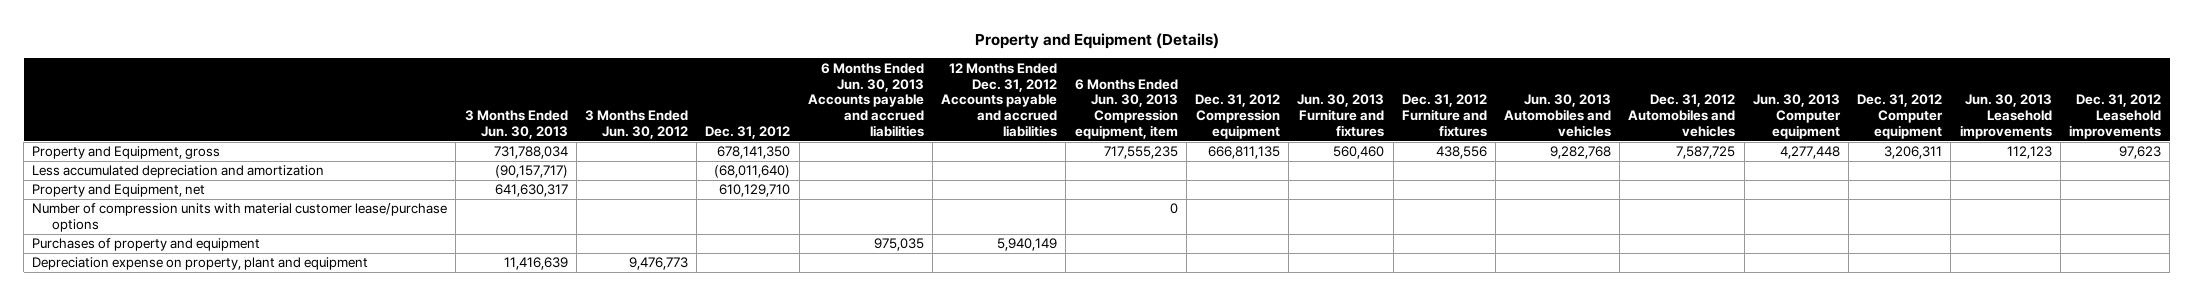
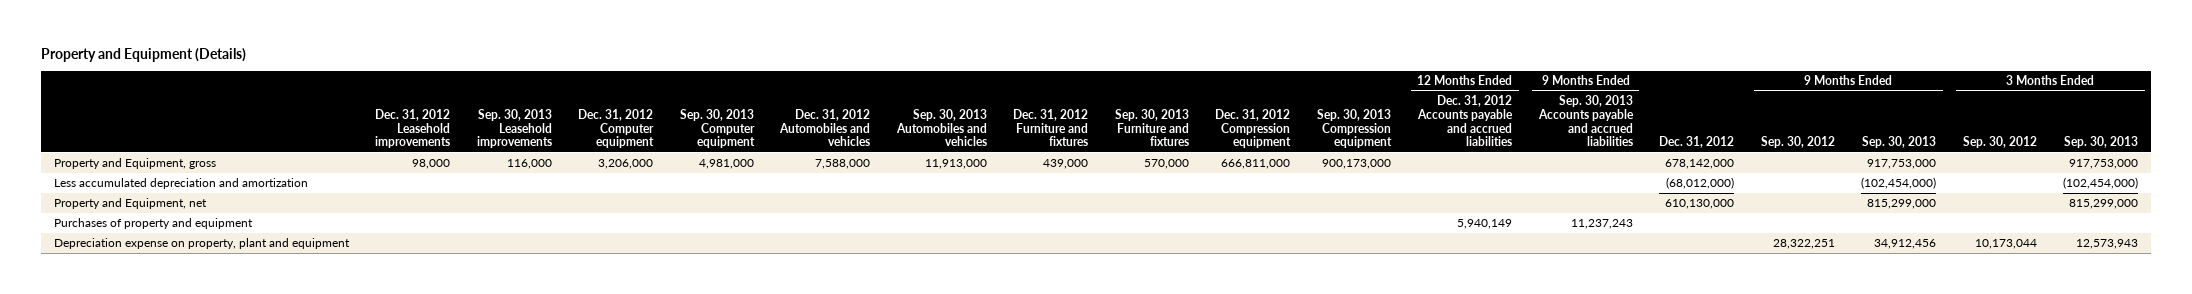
- | 3 Months Ended Jun. 30, 2013 | 3 Months Ended Jun. 30, 2012 | Dec. 31, 2012 | 6 Months Ended Jun. 30, 2013 Accounts payable and accrued liabilities | 12 Months Ended Dec. 31, 2012 Accounts payable and accrued liabilities | 6 Months Ended Jun. 30, 2013 Compression equipment, item | Dec. 31, 2012 Compression equipment | Jun. 30, 2013 Furniture and fixtures | Dec. 31, 2012 Furniture and fixtures | Jun. 30, 2013 Automobiles and vehicles | Dec. 31, 2012 Automobiles and vehicles | Jun. 30, 2013 Computer equipment | Dec. 31, 2012 Computer equipment | Jun. 30, 2013 Leasehold improvements | Dec. 31, 2012 Leasehold improvements
+ | Dec. 31, 2012 Leasehold improvements | Sep. 30, 2013 Leasehold improvements | Dec. 31, 2012 Computer equipment | Sep. 30, 2013 Computer equipment | Dec. 31, 2012 Automobiles and vehicles | Sep. 30, 2013 Automobiles and vehicles | Dec. 31, 2012 Furniture and fixtures | Sep. 30, 2013 Furniture and fixtures | Dec. 31, 2012 Compression equipment | Sep. 30, 2013 Compression equipment | 12 Months Ended Dec. 31, 2012 Accounts payable and accrued liabilities | 9 Months Ended Sep. 30, 2013 Accounts payable and accrued liabilities | Dec. 31, 2012 | 9 Months Ended Sep. 30, 2012 | 9 Months Ended Sep. 30, 2013 | 3 Months Ended Sep. 30, 2012 | 3 Months Ended Sep. 30, 2013
- Property and Equipment, gross | 731,788,034 | | 678,141,350 | | | 717,555,235 | 666,811,135 | 560,460 | 438,556 | 9,282,768 | 7,587,725 | 4,277,448 | 3,206,311 | 112,123 | 97,623
- Less accumulated depreciation and amortization | (90,157,717) | | (68,011,640) | | | | | | | | | | | |
- Property and Equipment, net | 641,630,317 | | 610,129,710 | | | | | | | | | | | |
- Number of compression units with material customer lease/purchase options | | | | | | 0 | | | | | | | | |
+ Property and Equipment, gross | 98,000 | 116,000 | 3,206,000 | 4,981,000 | 7,588,000 | 11,913,000 | 439,000 | 570,000 | 666,811,000 | 900,173,000 | | | 678,142,000 | | 917,753,000 | | 917,753,000
+ Less accumulated depreciation and amortization | | | | | | | | | | | | | (68,012,000) | | (102,454,000) | | (102,454,000)
+ Property and Equipment, net | | | | | | | | | | | | | 610,130,000 | | 815,299,000 | | 815,299,000

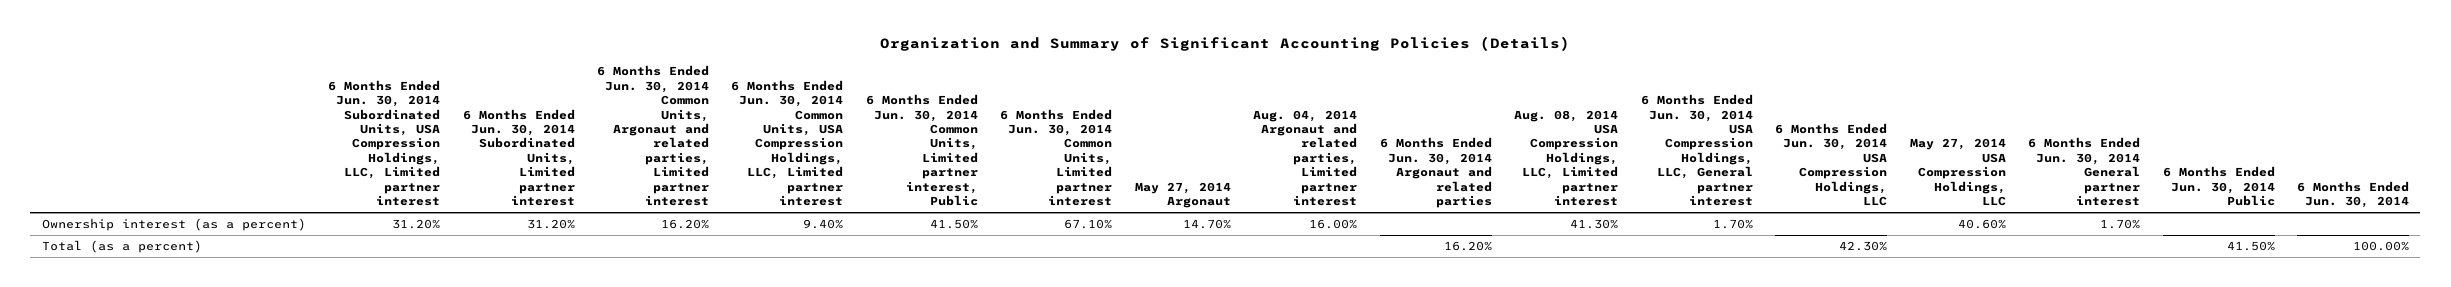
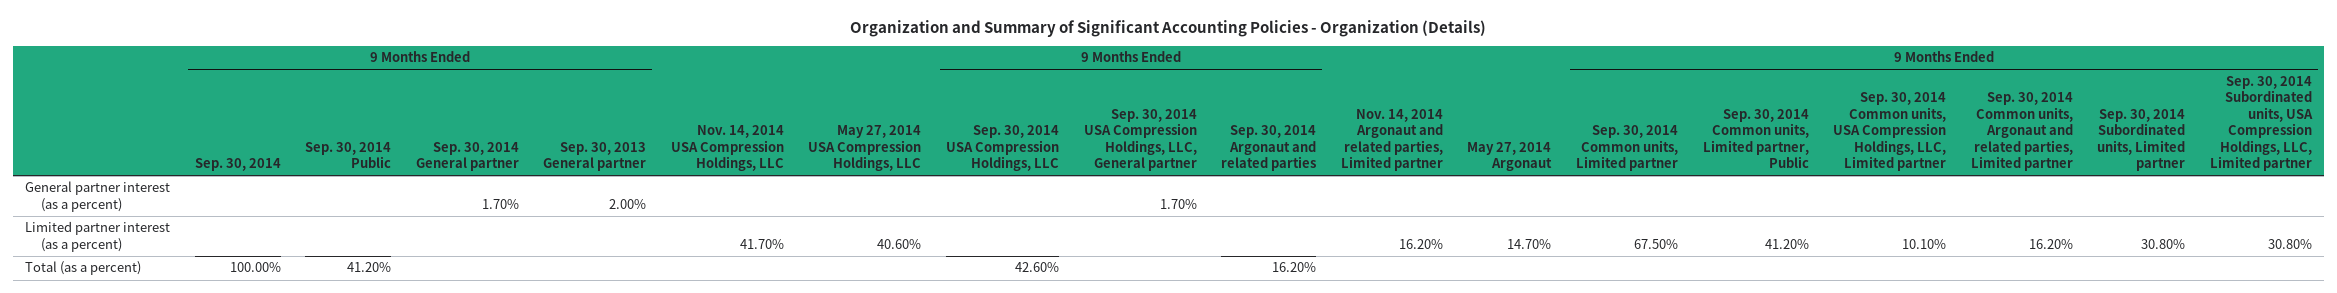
- Organization and Summary of Significant Accounting Policies (Details)
+ Organization and Summary of Significant Accounting Policies - Organization (Details)
- | 6 Months Ended Jun. 30, 2014 Subordinated Units, USA Compression Holdings, LLC, Limited partner interest | 6 Months Ended Jun. 30, 2014 Subordinated Units, Limited partner interest | 6 Months Ended Jun. 30, 2014 Common Units, Argonaut and related parties, Limited partner interest | 6 Months Ended Jun. 30, 2014 Common Units, USA Compression Holdings, LLC, Limited partner interest | 6 Months Ended Jun. 30, 2014 Common Units, Limited partner interest, Public | 6 Months Ended Jun. 30, 2014 Common Units, Limited partner interest | May 27, 2014 Argonaut | Aug. 04, 2014 Argonaut and related parties, Limited partner interest | 6 Months Ended Jun. 30, 2014 Argonaut and related parties | Aug. 08, 2014 USA Compression Holdings, LLC, Limited partner interest | 6 Months Ended Jun. 30, 2014 USA Compression Holdings, LLC, General partner interest | 6 Months Ended Jun. 30, 2014 USA Compression Holdings, LLC | May 27, 2014 USA Compression Holdings, LLC | 6 Months Ended Jun. 30, 2014 General partner interest | 6 Months Ended Jun. 30, 2014 Public | 6 Months Ended Jun. 30, 2014
+ | 9 Months Ended Sep. 30, 2014 | 9 Months Ended Sep. 30, 2014 Public | 9 Months Ended Sep. 30, 2014 General partner | 9 Months Ended Sep. 30, 2013 General partner | Nov. 14, 2014 USA Compression Holdings, LLC | May 27, 2014 USA Compression Holdings, LLC | 9 Months Ended Sep. 30, 2014 USA Compression Holdings, LLC | 9 Months Ended Sep. 30, 2014 USA Compression Holdings, LLC, General partner | 9 Months Ended Sep. 30, 2014 Argonaut and related parties | Nov. 14, 2014 Argonaut and related parties, Limited partner | May 27, 2014 Argonaut | 9 Months Ended Sep. 30, 2014 Common units, Limited partner | 9 Months Ended Sep. 30, 2014 Common units, Limited partner, Public | 9 Months Ended Sep. 30, 2014 Common units, USA Compression Holdings, LLC, Limited partner | 9 Months Ended Sep. 30, 2014 Common units, Argonaut and related parties, Limited partner | 9 Months Ended Sep. 30, 2014 Subordinated units, Limited partner | 9 Months Ended Sep. 30, 2014 Subordinated units, USA Compression Holdings, LLC, Limited partner
- Ownership interest (as a percent) | 31.20% | 31.20% | 16.20% | 9.40% | 41.50% | 67.10% | 14.70% | 16.00% | | 41.30% | 1.70% | | 40.60% | 1.70% | |
+ General partner interest (as a percent) | | | 1.70% | 2.00% | | | | 1.70% | | | | | | | | |
+ Limited partner interest (as a percent) | | | | | 41.70% | 40.60% | | | | 16.20% | 14.70% | 67.50% | 41.20% | 10.10% | 16.20% | 30.80% | 30.80%

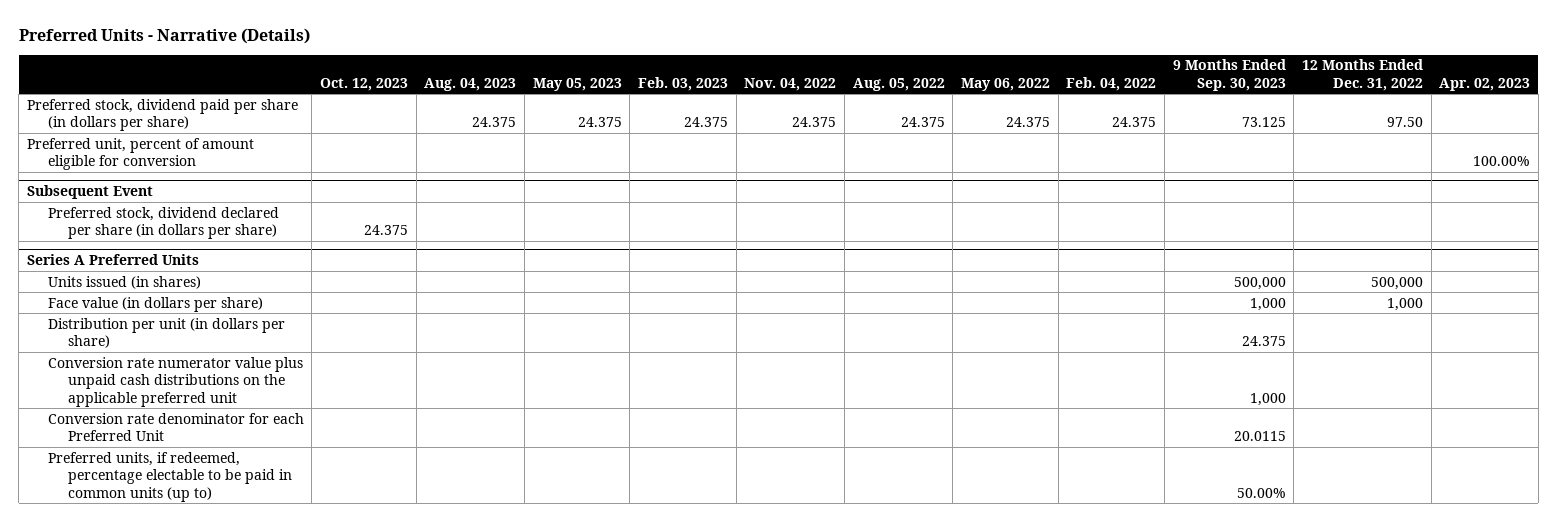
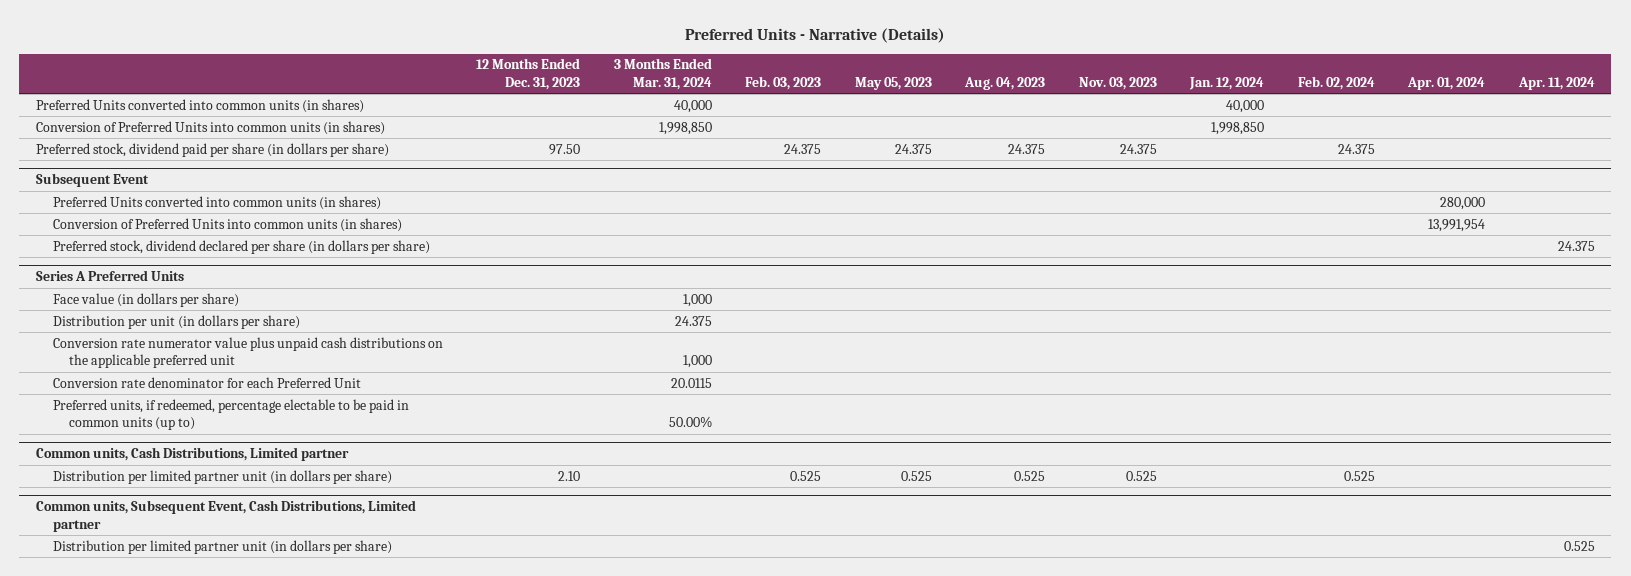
- | Oct. 12, 2023 | Aug. 04, 2023 | May 05, 2023 | Feb. 03, 2023 | Nov. 04, 2022 | Aug. 05, 2022 | May 06, 2022 | Feb. 04, 2022 | 9 Months Ended Sep. 30, 2023 | 12 Months Ended Dec. 31, 2022 | Apr. 02, 2023
+ | 12 Months Ended Dec. 31, 2023 | 3 Months Ended Mar. 31, 2024 | Feb. 03, 2023 | May 05, 2023 | Aug. 04, 2023 | Nov. 03, 2023 | Jan. 12, 2024 | Feb. 02, 2024 | Apr. 01, 2024 | Apr. 11, 2024
+ Preferred Units converted into common units (in shares) | | 40,000 | | | | | 40,000 | | |
+ Conversion of Preferred Units into common units (in shares) | | 1,998,850 | | | | | 1,998,850 | | |
- Preferred unit, percent of amount eligible for conversion | | | | | | | | | | | 100.00%
@ Subsequent Event
+ Preferred Units converted into common units (in shares) | | | | | | | | | 280,000 |
+ Conversion of Preferred Units into common units (in shares) | | | | | | | | | 13,991,954 |
@ Series A Preferred Units
- Units issued (in shares) | | | | | | | | | 500,000 | 500,000 |
+ Common units, Cash Distributions, Limited partner
+ Distribution per limited partner unit (in dollars per share) | 2.10 | | 0.525 | 0.525 | 0.525 | 0.525 | | 0.525 | |
+ Common units, Subsequent Event, Cash Distributions, Limited partner
+ Distribution per limited partner unit (in dollars per share) | | | | | | | | | | 0.525

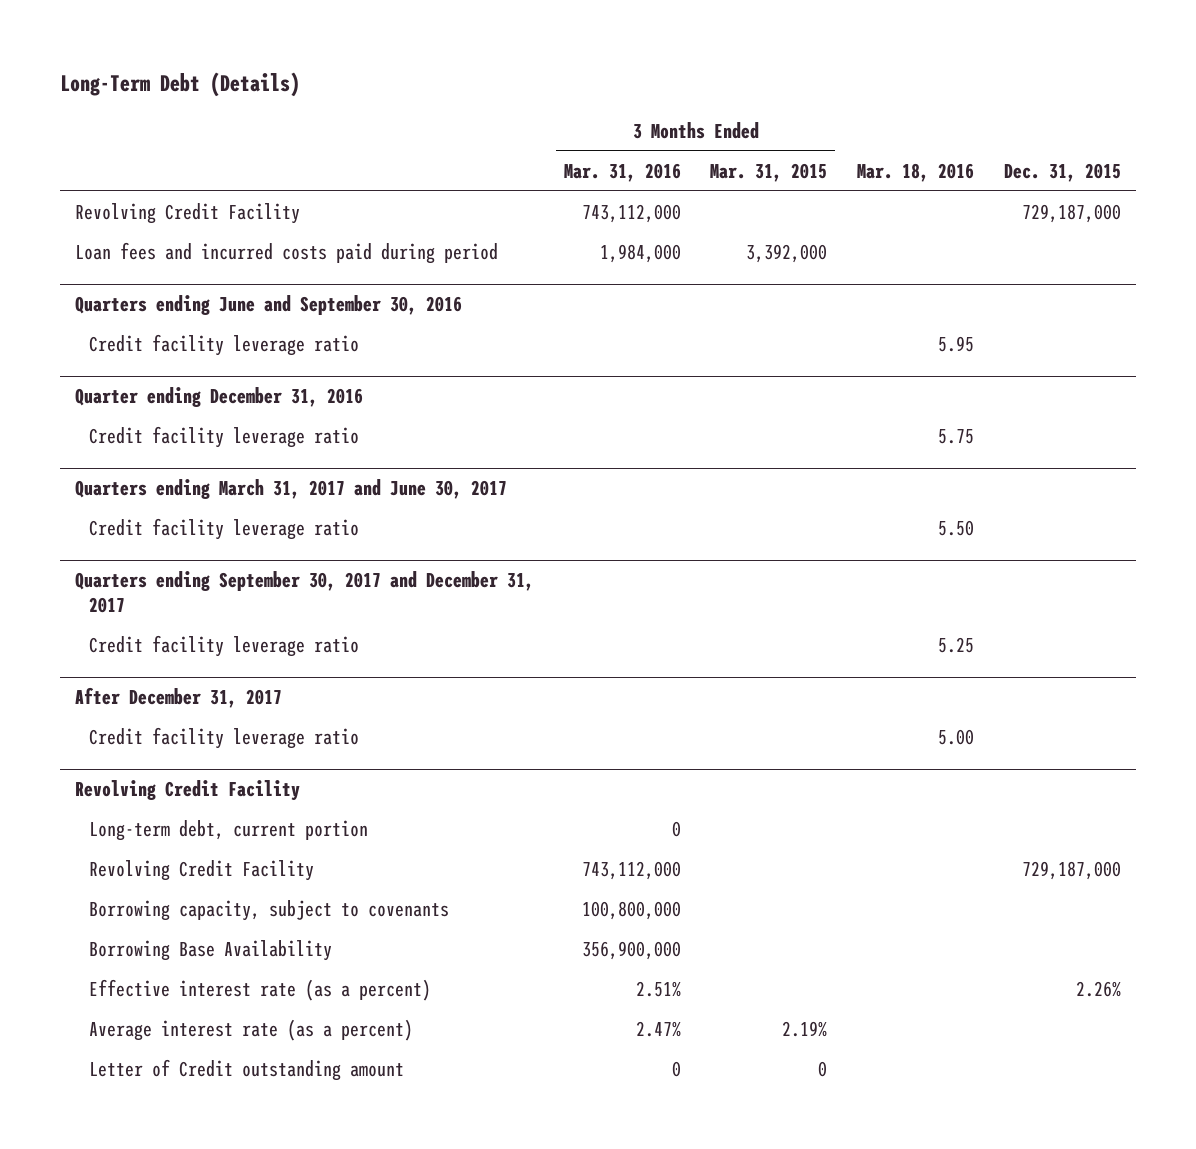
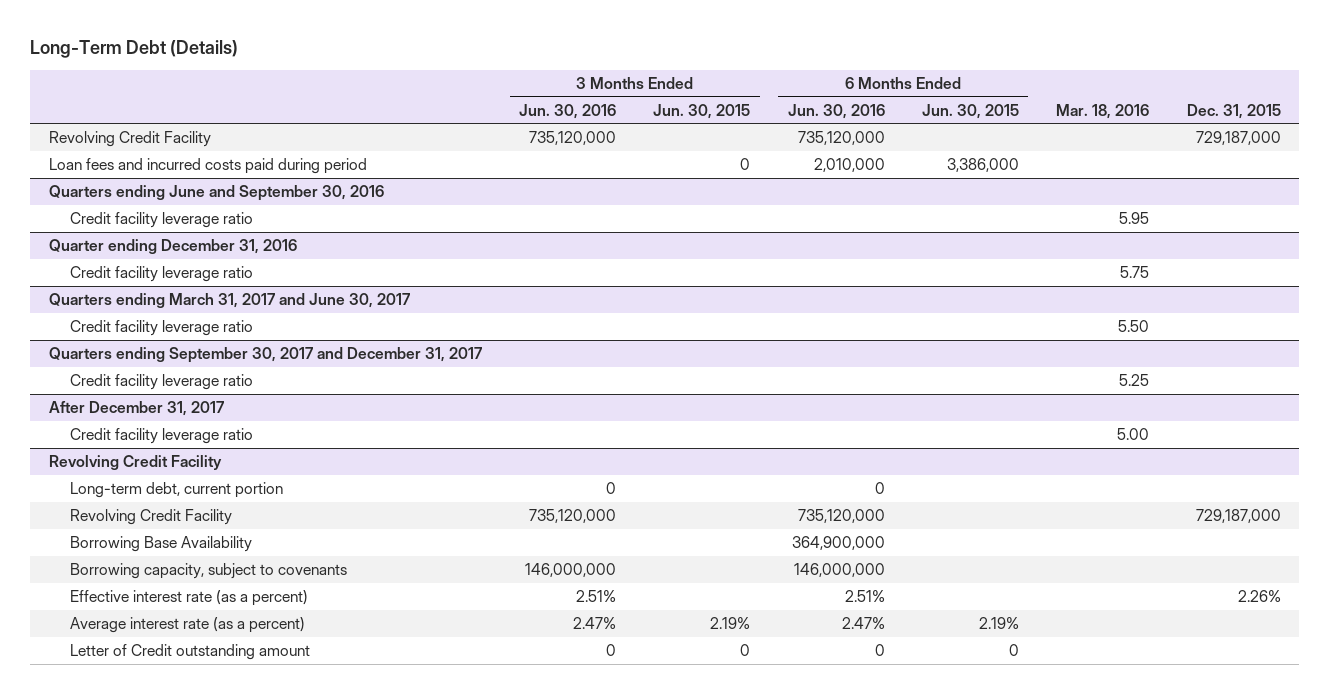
- | 3 Months Ended Mar. 31, 2016 | 3 Months Ended Mar. 31, 2015 | Mar. 18, 2016 | Dec. 31, 2015
+ | 3 Months Ended Jun. 30, 2016 | 3 Months Ended Jun. 30, 2015 | 6 Months Ended Jun. 30, 2016 | 6 Months Ended Jun. 30, 2015 | Mar. 18, 2016 | Dec. 31, 2015
@ Revolving Credit Facility
moved down: Borrowing capacity, subject to covenants | 146,000,000 | | 146,000,000 | | |

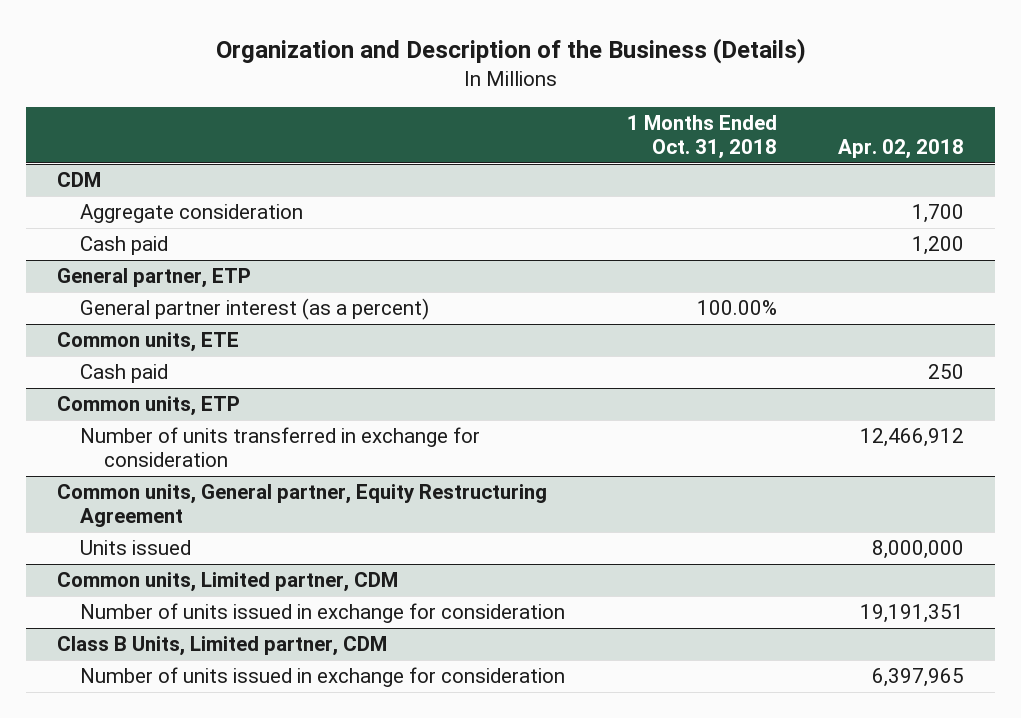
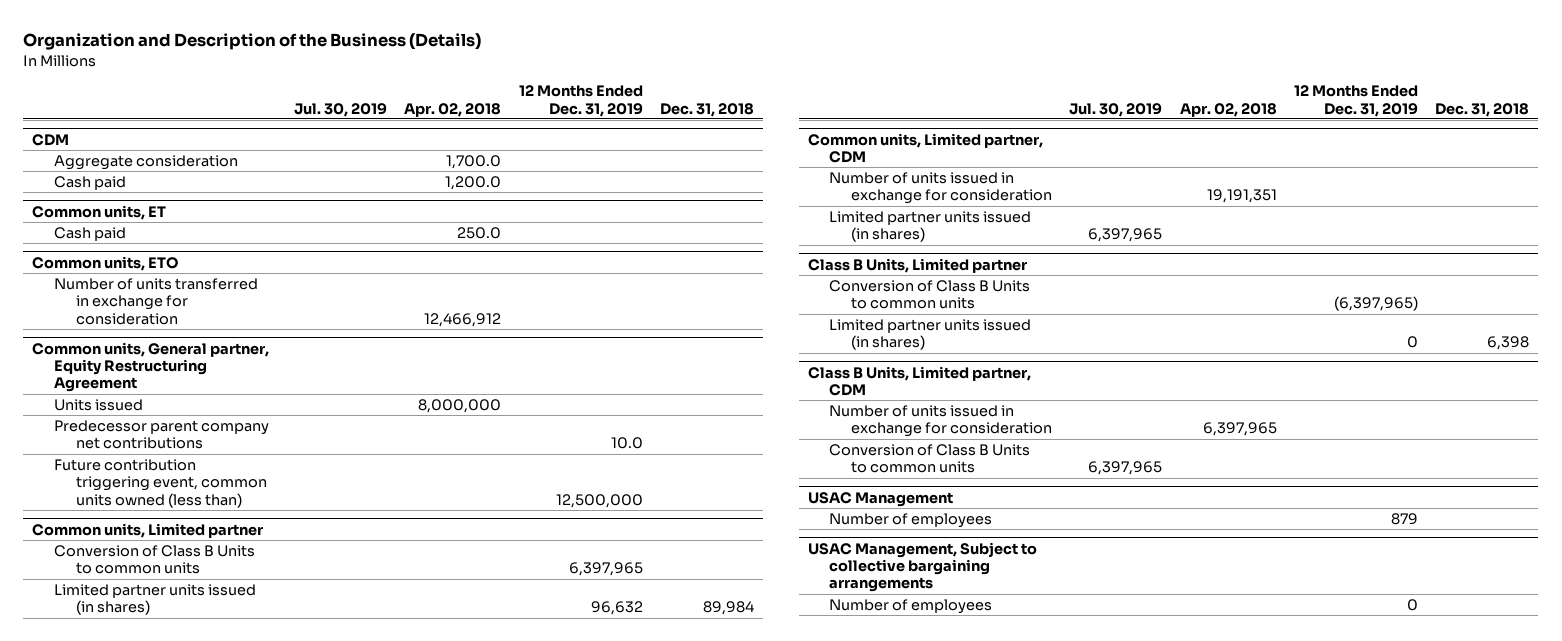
- | 1 Months Ended Oct. 31, 2018 | Apr. 02, 2018
+ | Jul. 30, 2019 | Apr. 02, 2018 | 12 Months Ended Dec. 31, 2019 | Dec. 31, 2018
@ CDM
- Aggregate consideration | | 1,700
- Cash paid | | 1,200
- General partner, ETP
- General partner interest (as a percent) | 100.00% |
- Common units, ETE
- Cash paid | | 250
- Common units, ETP
@ CDM
+ Aggregate consideration | | 1,700.0 | |
+ Cash paid | | 1,200.0 | |
+ Common units, ET
+ Cash paid | | 250.0 | |
+ Common units, ETO
@ Common units, General partner, Equity Restructuring Agreement
+ Predecessor parent company net contributions | | | 10.0 |
+ Future contribution triggering event, common units owned (less than) | | | 12,500,000 |
+ Common units, Limited partner
+ Conversion of Class B Units to common units | | | 6,397,965 |
+ Limited partner units issued (in shares) | | | 96,632 | 89,984
@ Common units, Limited partner, CDM
+ Limited partner units issued (in shares) | 6,397,965 | | |
+ Class B Units, Limited partner
+ Conversion of Class B Units to common units | | | (6,397,965) |
+ Limited partner units issued (in shares) | | | 0 | 6,398
@ Class B Units, Limited partner, CDM
+ Conversion of Class B Units to common units | 6,397,965 | | |
+ USAC Management
+ Number of employees | | | 879 |
+ USAC Management, Subject to collective bargaining arrangements
+ Number of employees | | | 0 |

